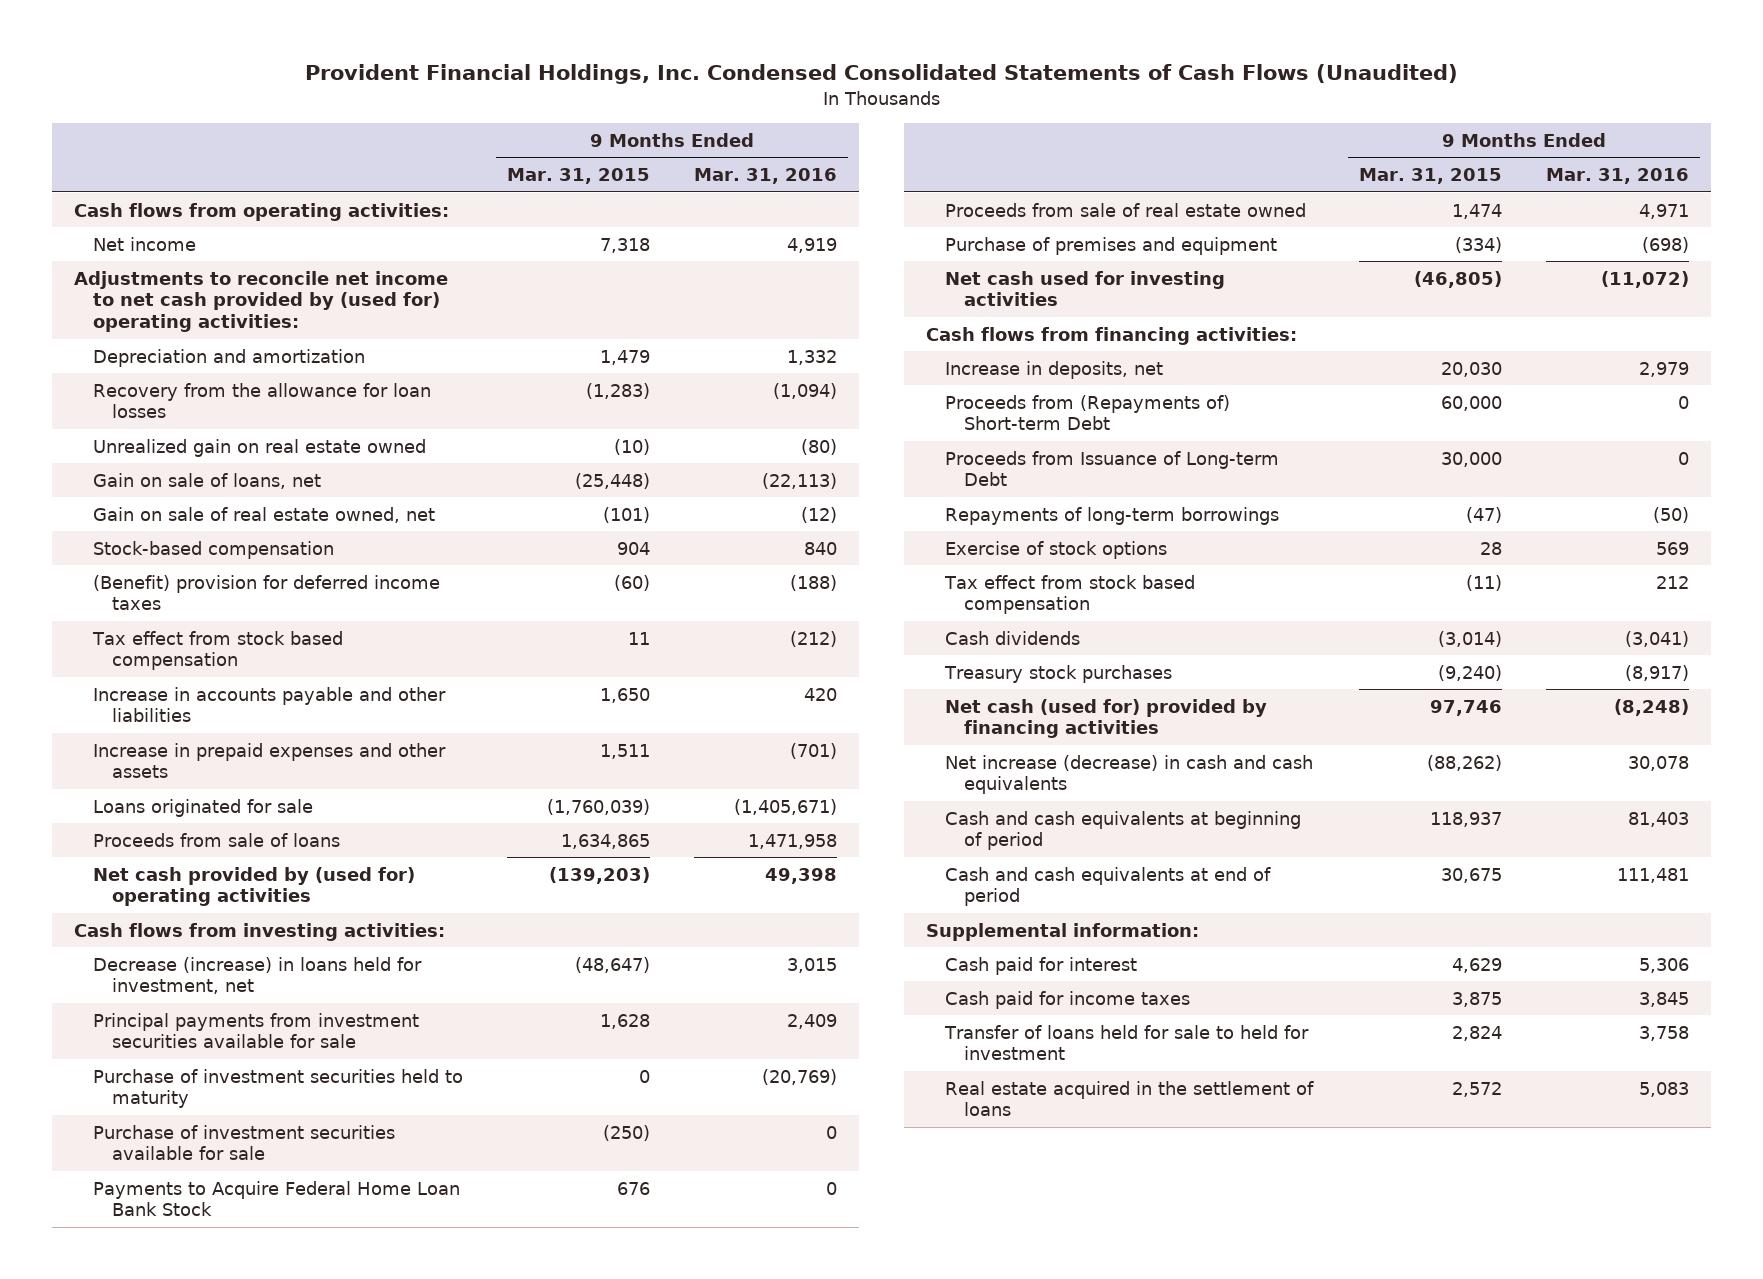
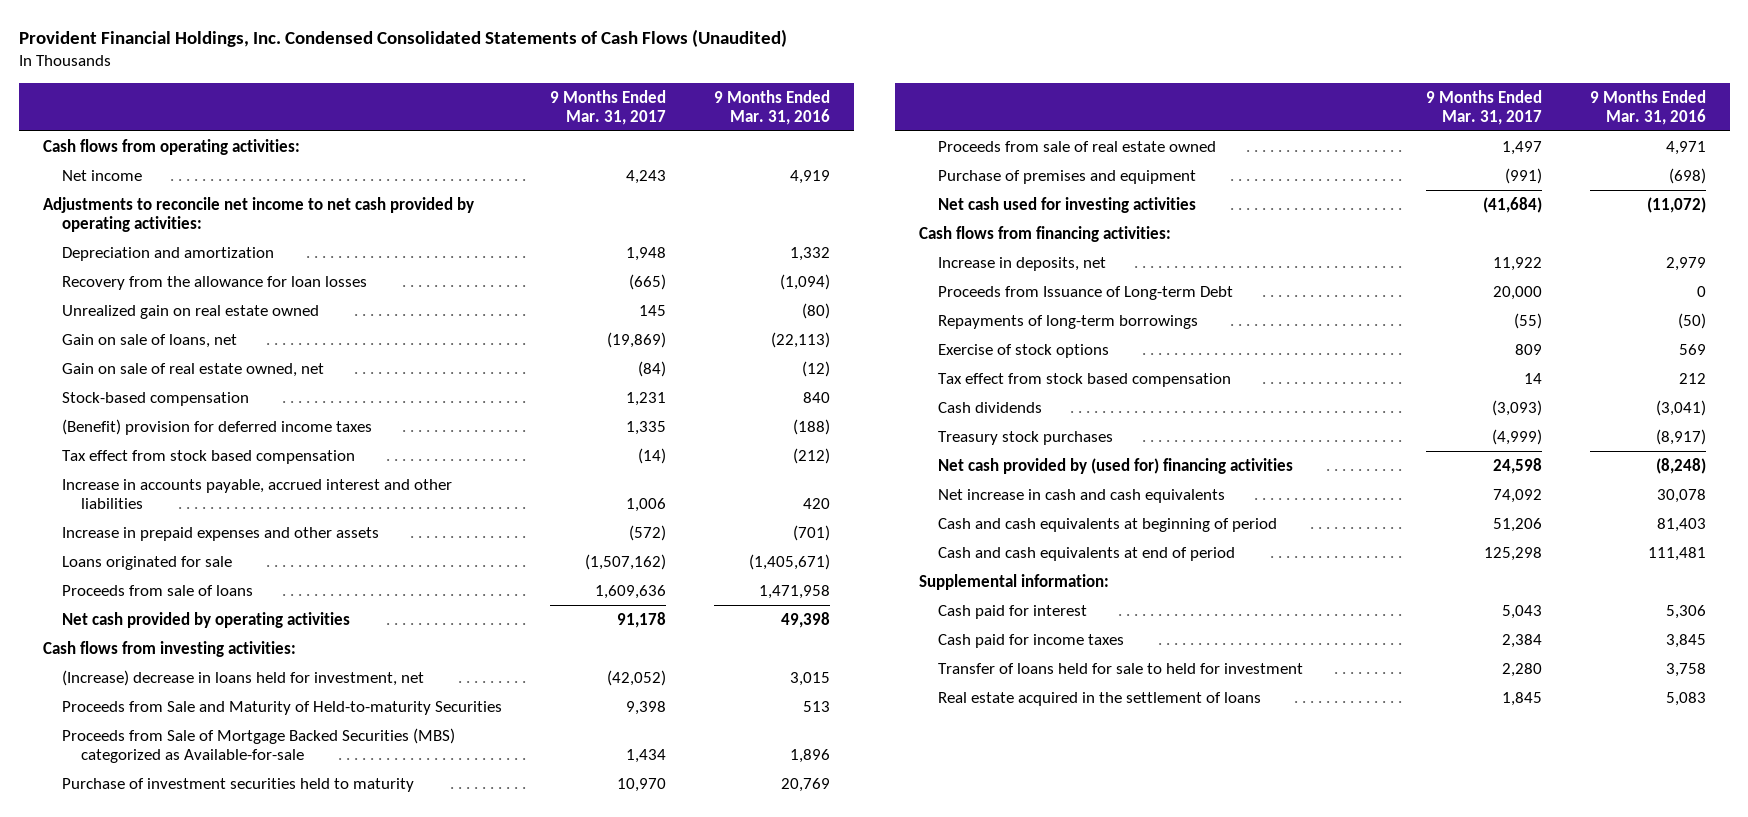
- | 9 Months Ended Mar. 31, 2015 | 9 Months Ended Mar. 31, 2016
+ | 9 Months Ended Mar. 31, 2017 | 9 Months Ended Mar. 31, 2016
- Adjustments to reconcile net income to net cash provided by (used for) operating activities:
+ Adjustments to reconcile net income to net cash provided by operating activities:
- Increase in accounts payable and other liabilities | 1,650 | 420
+ Increase in accounts payable, accrued interest and other liabilities | 1,006 | 420
- Net cash provided by (used for) operating activities | (139,203) | 49,398
+ Net cash provided by operating activities | 91,178 | 49,398
- Decrease (increase) in loans held for investment, net | (48,647) | 3,015
- Principal payments from investment securities available for sale | 1,628 | 2,409
- Purchase of investment securities held to maturity | 0 | (20,769)
- Purchase of investment securities available for sale | (250) | 0
- Payments to Acquire Federal Home Loan Bank Stock | 676 | 0
+ (Increase) decrease in loans held for investment, net | (42,052) | 3,015
+ Proceeds from Sale and Maturity of Held-to-maturity Securities | 9,398 | 513
+ Proceeds from Sale of Mortgage Backed Securities (MBS) categorized as Available-for-sale | 1,434 | 1,896
+ Purchase of investment securities held to maturity | 10,970 | 20,769
- Proceeds from (Repayments of) Short-term Debt | 60,000 | 0
- Net cash (used for) provided by financing activities | 97,746 | (8,248)
- Net increase (decrease) in cash and cash equivalents | (88,262) | 30,078
+ Net cash provided by (used for) financing activities | 24,598 | (8,248)
+ Net increase in cash and cash equivalents | 74,092 | 30,078

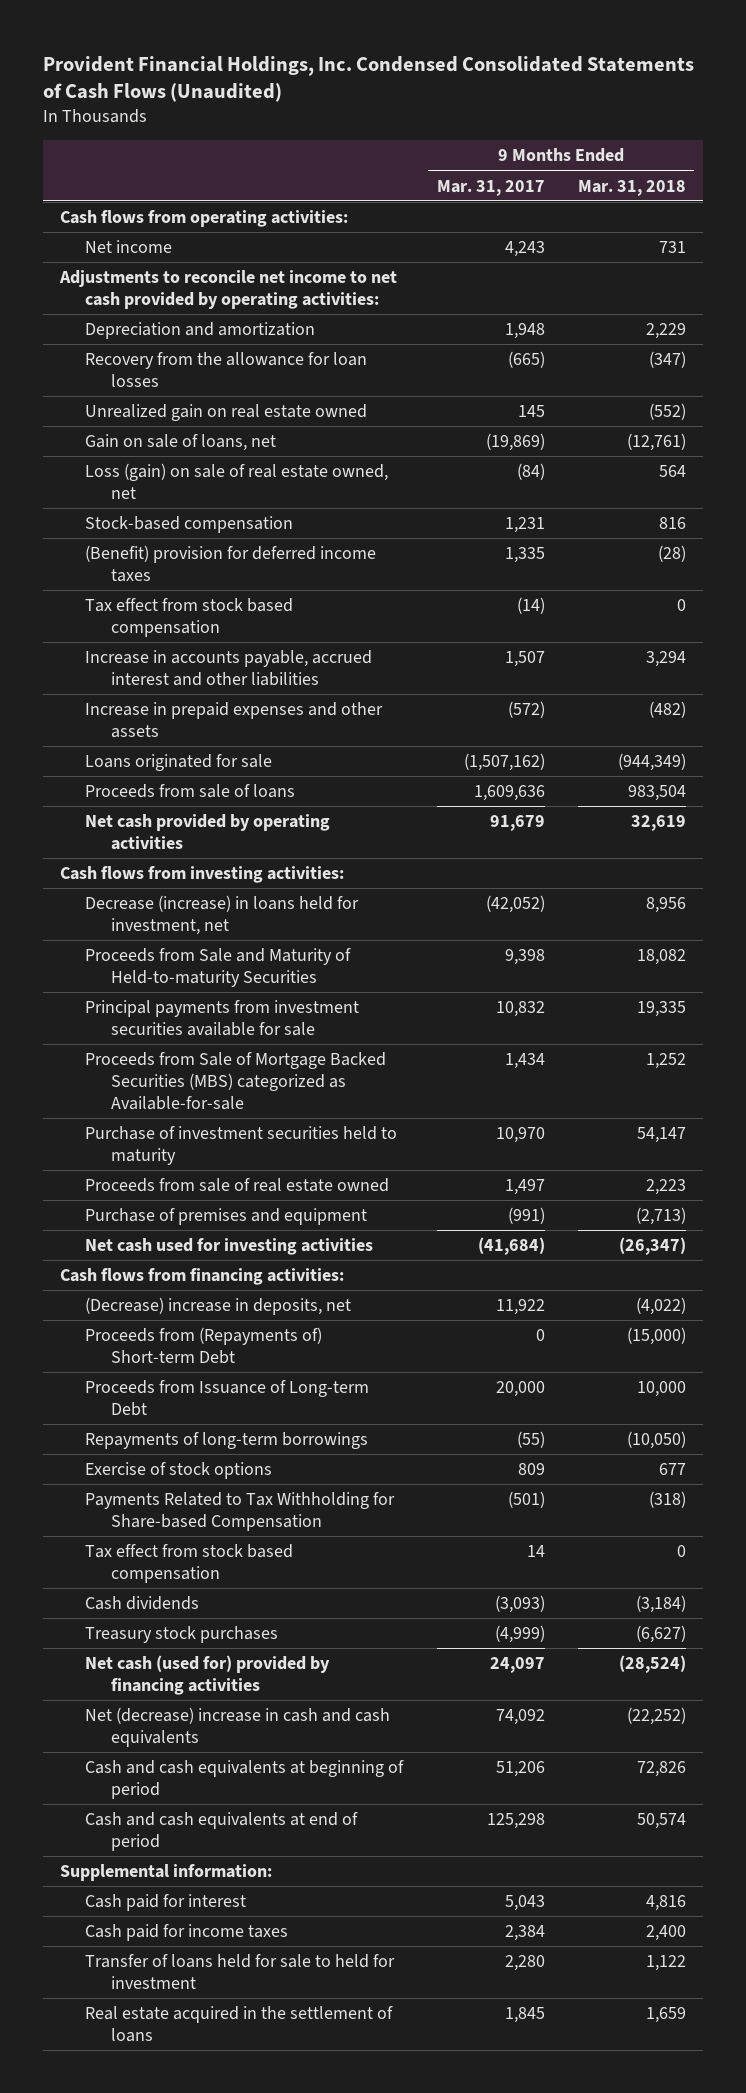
- | 9 Months Ended Mar. 31, 2017 | 9 Months Ended Mar. 31, 2016
+ | 9 Months Ended Mar. 31, 2017 | 9 Months Ended Mar. 31, 2018
- Gain on sale of real estate owned, net | (84) | (12)
+ Loss (gain) on sale of real estate owned, net | (84) | 564
- Increase in accounts payable, accrued interest and other liabilities | 1,006 | 420
+ Increase in accounts payable, accrued interest and other liabilities | 1,507 | 3,294
- Net cash provided by operating activities | 91,178 | 49,398
+ Net cash provided by operating activities | 91,679 | 32,619
- (Increase) decrease in loans held for investment, net | (42,052) | 3,015
+ Decrease (increase) in loans held for investment, net | (42,052) | 8,956
+ Principal payments from investment securities available for sale | 10,832 | 19,335
- Increase in deposits, net | 11,922 | 2,979
+ (Decrease) increase in deposits, net | 11,922 | (4,022)
+ Proceeds from (Repayments of) Short-term Debt | 0 | (15,000)
+ Payments Related to Tax Withholding for Share-based Compensation | (501) | (318)
- Net cash provided by (used for) financing activities | 24,598 | (8,248)
- Net increase in cash and cash equivalents | 74,092 | 30,078
+ Net cash (used for) provided by financing activities | 24,097 | (28,524)
+ Net (decrease) increase in cash and cash equivalents | 74,092 | (22,252)

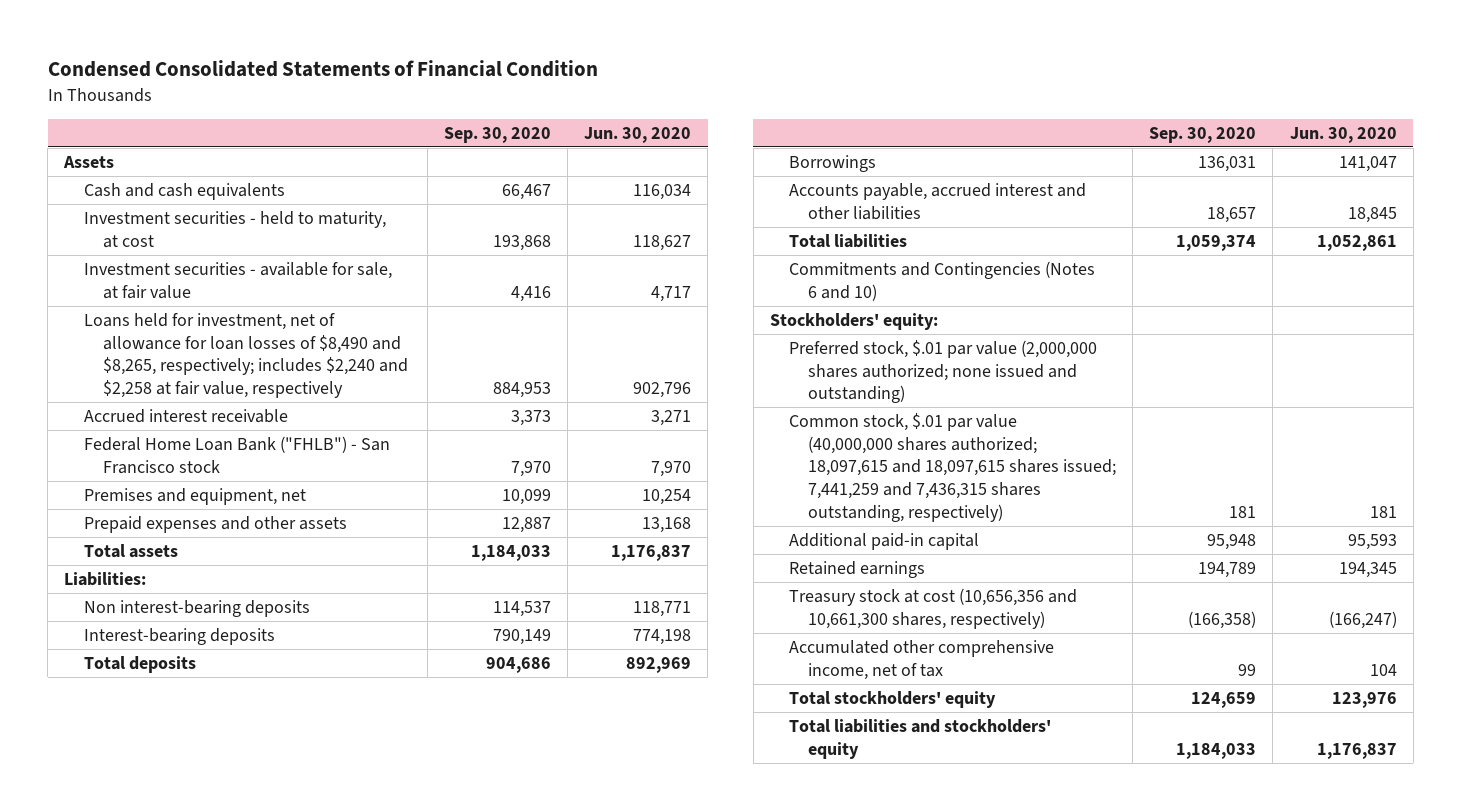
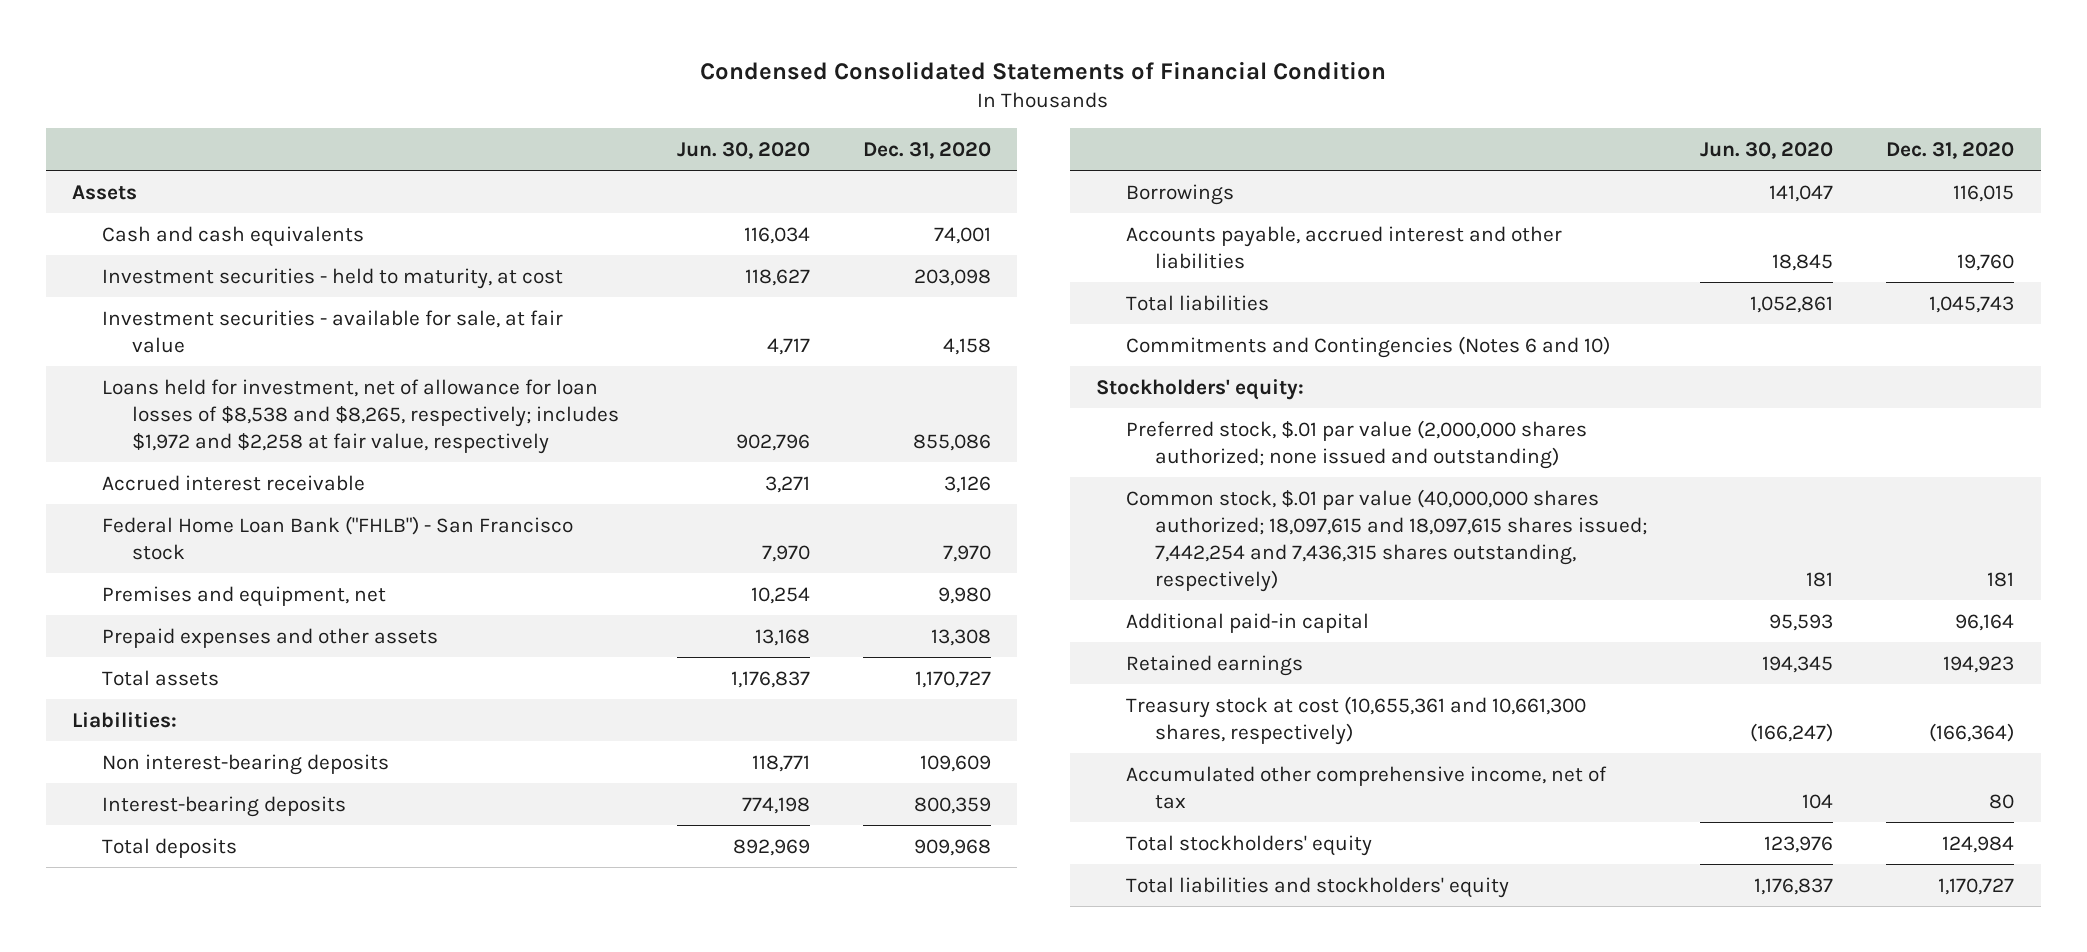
- | Sep. 30, 2020 | Jun. 30, 2020
+ | Jun. 30, 2020 | Dec. 31, 2020
- Loans held for investment, net of allowance for loan losses of $8,490 and $8,265, respectively; includes $2,240 and $2,258 at fair value, respectively | 884,953 | 902,796
+ Loans held for investment, net of allowance for loan losses of $8,538 and $8,265, respectively; includes $1,972 and $2,258 at fair value, respectively | 902,796 | 855,086
- Common stock, $.01 par value (40,000,000 shares authorized; 18,097,615 and 18,097,615 shares issued; 7,441,259 and 7,436,315 shares outstanding, respectively) | 181 | 181
+ Common stock, $.01 par value (40,000,000 shares authorized; 18,097,615 and 18,097,615 shares issued; 7,442,254 and 7,436,315 shares outstanding, respectively) | 181 | 181
- Treasury stock at cost (10,656,356 and 10,661,300 shares, respectively) | (166,358) | (166,247)
+ Treasury stock at cost (10,655,361 and 10,661,300 shares, respectively) | (166,247) | (166,364)

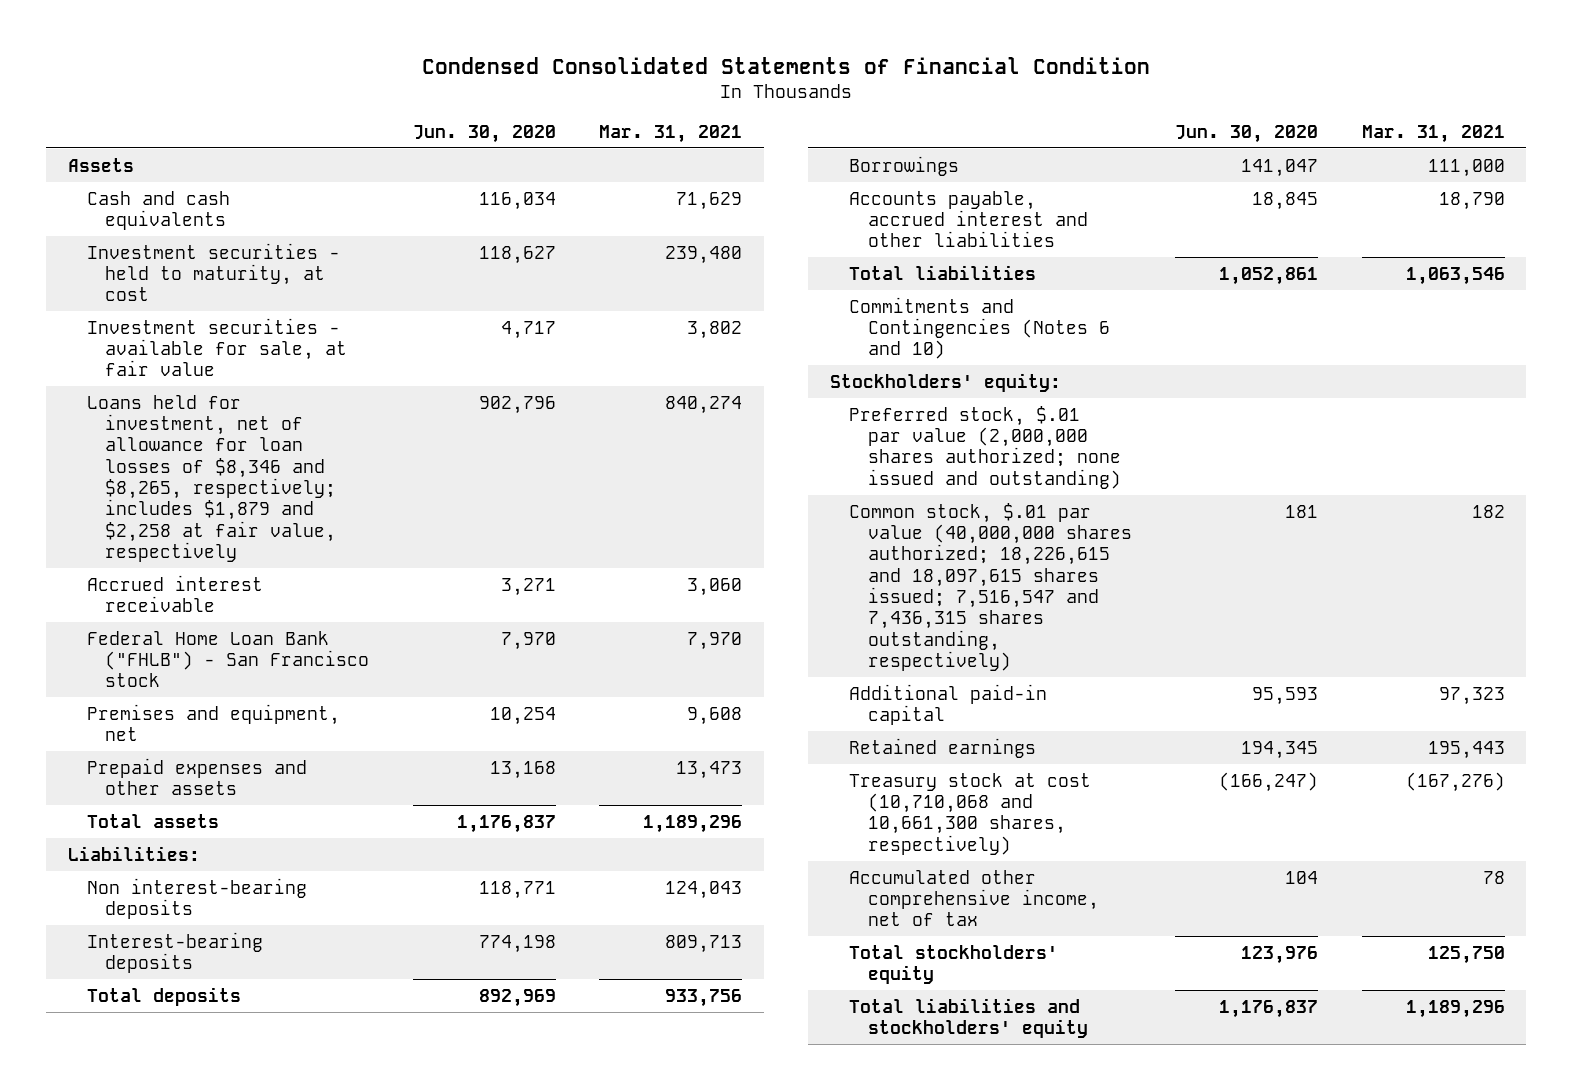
- | Jun. 30, 2020 | Dec. 31, 2020
+ | Jun. 30, 2020 | Mar. 31, 2021
- Loans held for investment, net of allowance for loan losses of $8,538 and $8,265, respectively; includes $1,972 and $2,258 at fair value, respectively | 902,796 | 855,086
+ Loans held for investment, net of allowance for loan losses of $8,346 and $8,265, respectively; includes $1,879 and $2,258 at fair value, respectively | 902,796 | 840,274
- Common stock, $.01 par value (40,000,000 shares authorized; 18,097,615 and 18,097,615 shares issued; 7,442,254 and 7,436,315 shares outstanding, respectively) | 181 | 181
+ Common stock, $.01 par value (40,000,000 shares authorized; 18,226,615 and 18,097,615 shares issued; 7,516,547 and 7,436,315 shares outstanding, respectively) | 181 | 182
- Treasury stock at cost (10,655,361 and 10,661,300 shares, respectively) | (166,247) | (166,364)
+ Treasury stock at cost (10,710,068 and 10,661,300 shares, respectively) | (166,247) | (167,276)

